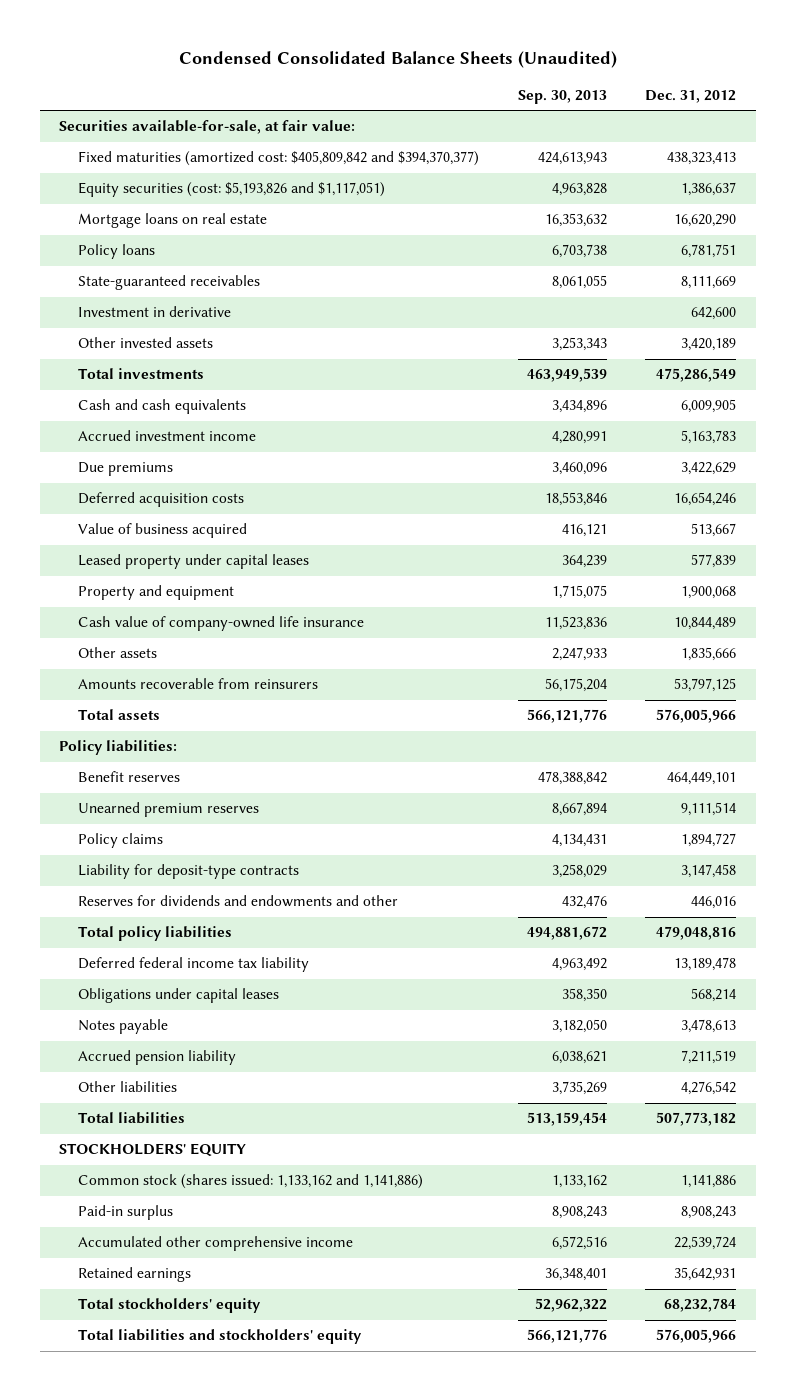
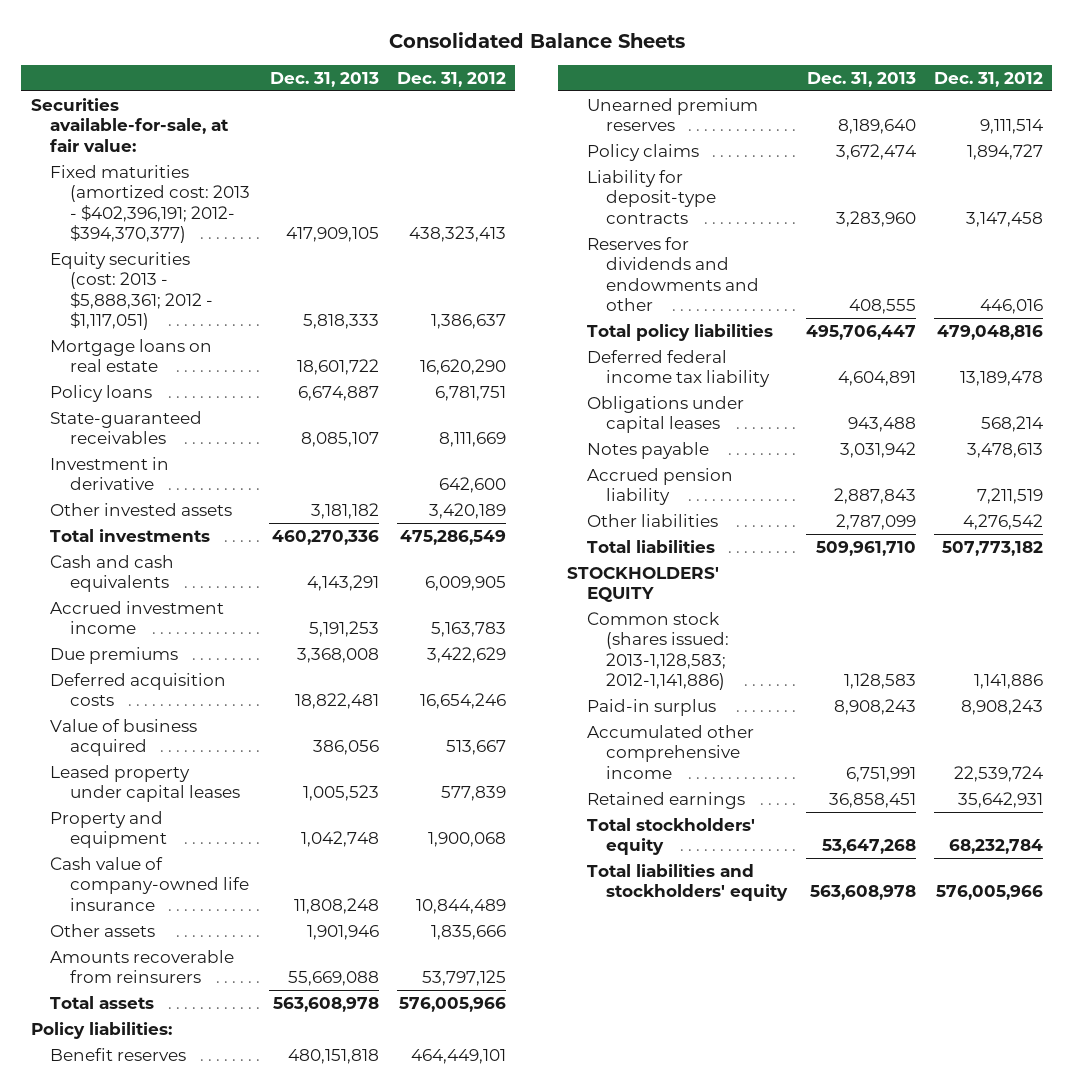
- Condensed Consolidated Balance Sheets (Unaudited)
+ Consolidated Balance Sheets
- | Sep. 30, 2013 | Dec. 31, 2012
+ | Dec. 31, 2013 | Dec. 31, 2012
- Fixed maturities (amortized cost: $405,809,842 and $394,370,377) | 424,613,943 | 438,323,413
- Equity securities (cost: $5,193,826 and $1,117,051) | 4,963,828 | 1,386,637
+ Fixed maturities (amortized cost: 2013 - $402,396,191; 2012- $394,370,377) | 417,909,105 | 438,323,413
+ Equity securities (cost: 2013 - $5,888,361; 2012 - $1,117,051) | 5,818,333 | 1,386,637
- Common stock (shares issued: 1,133,162 and 1,141,886) | 1,133,162 | 1,141,886
+ Common stock (shares issued: 2013-1,128,583; 2012-1,141,886) | 1,128,583 | 1,141,886

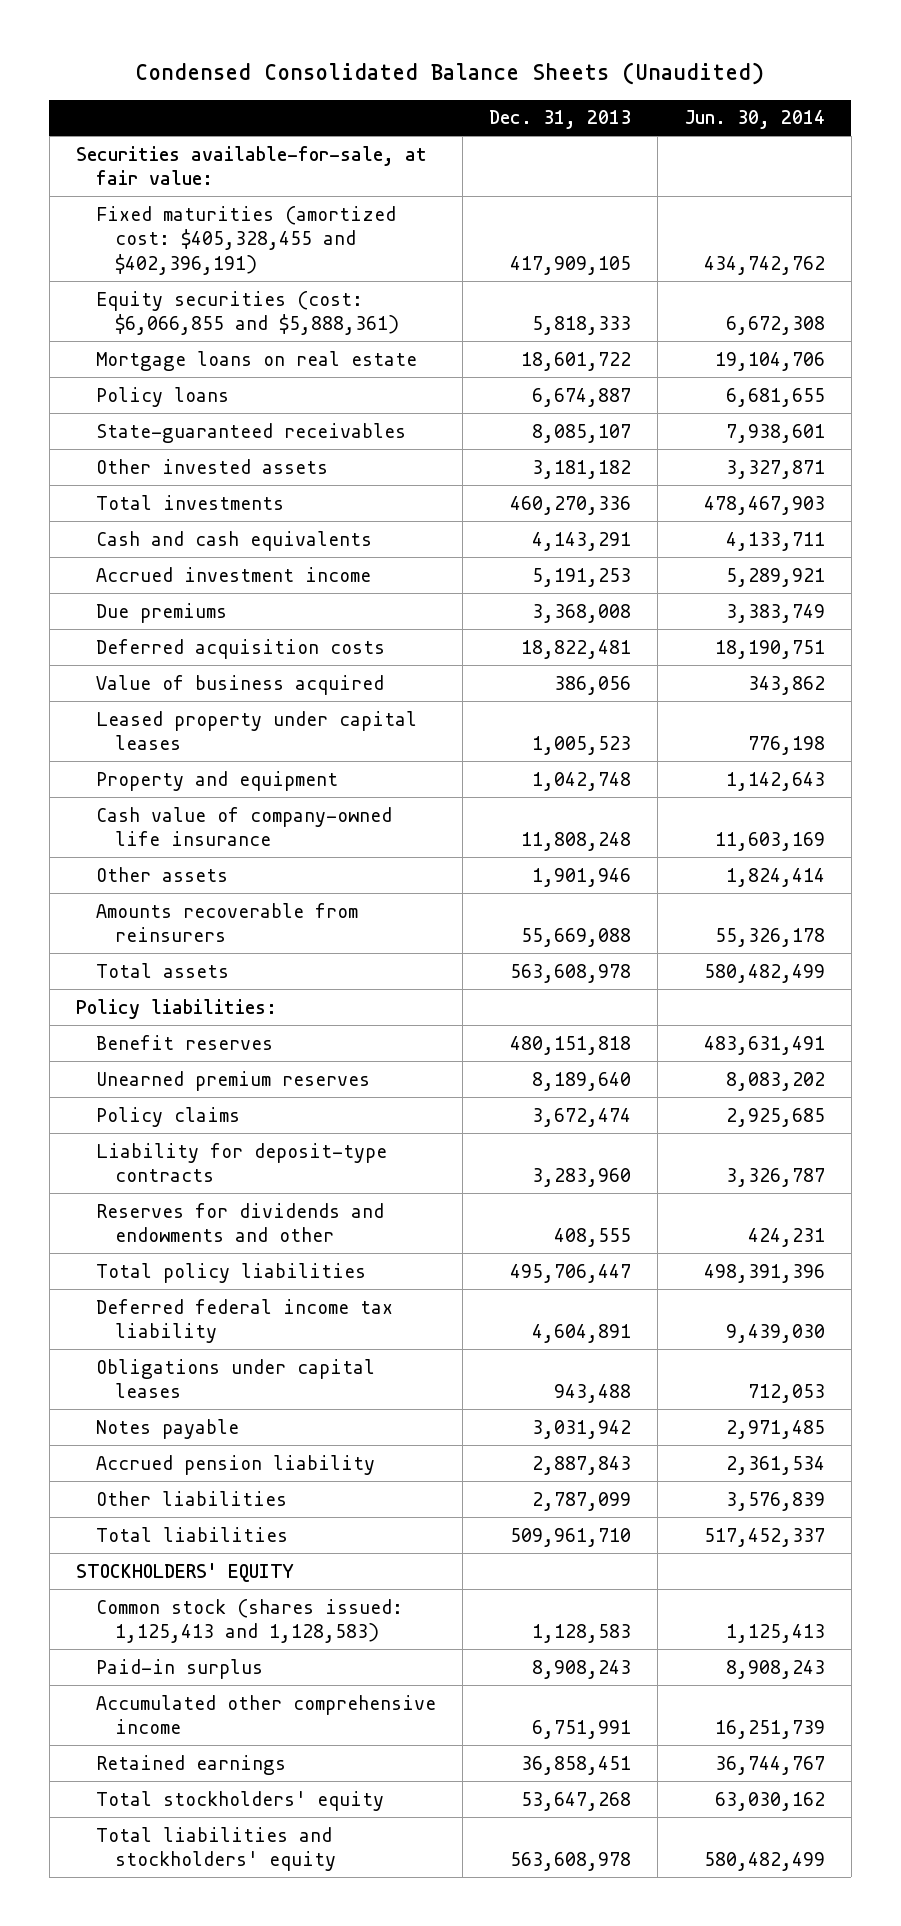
- Consolidated Balance Sheets
+ Condensed Consolidated Balance Sheets (Unaudited)
- | Dec. 31, 2013 | Dec. 31, 2012
+ | Dec. 31, 2013 | Jun. 30, 2014
- Fixed maturities (amortized cost: 2013 - $402,396,191; 2012- $394,370,377) | 417,909,105 | 438,323,413
- Equity securities (cost: 2013 - $5,888,361; 2012 - $1,117,051) | 5,818,333 | 1,386,637
+ Fixed maturities (amortized cost: $405,328,455 and $402,396,191) | 417,909,105 | 434,742,762
+ Equity securities (cost: $6,066,855 and $5,888,361) | 5,818,333 | 6,672,308
- Investment in derivative | | 642,600
- Common stock (shares issued: 2013-1,128,583; 2012-1,141,886) | 1,128,583 | 1,141,886
+ Common stock (shares issued: 1,125,413 and 1,128,583) | 1,128,583 | 1,125,413

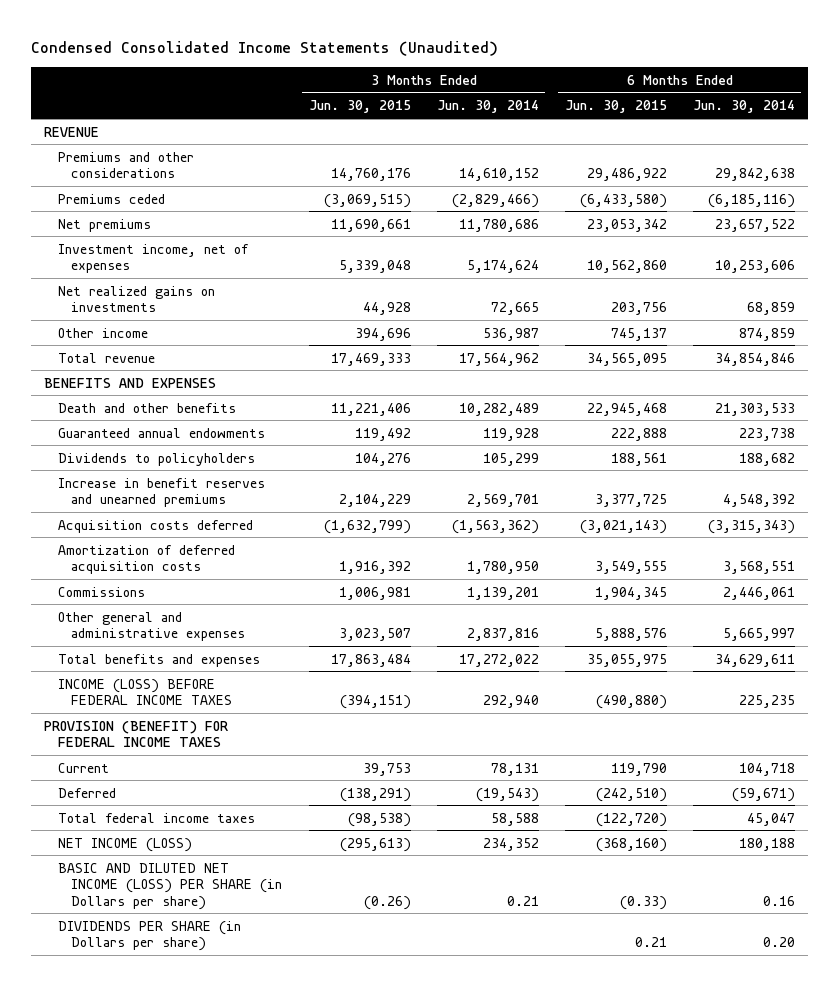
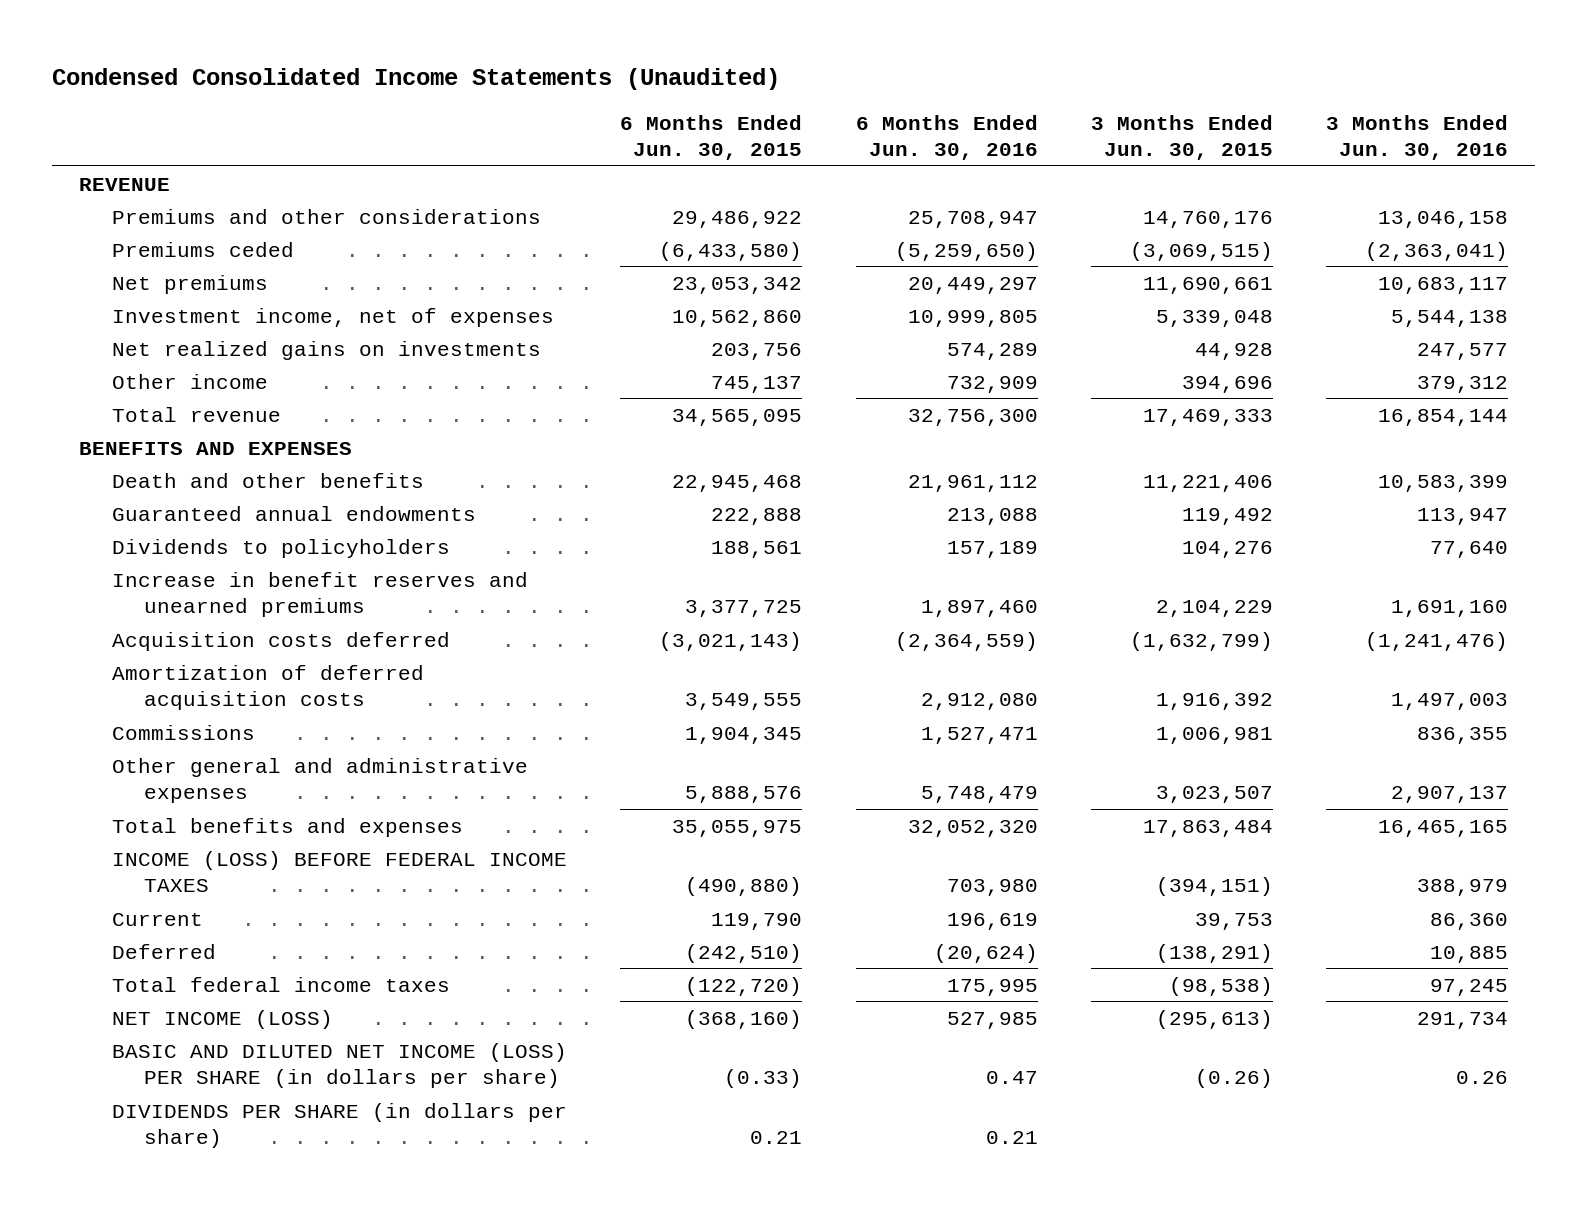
- | 3 Months Ended Jun. 30, 2015 | 3 Months Ended Jun. 30, 2014 | 6 Months Ended Jun. 30, 2015 | 6 Months Ended Jun. 30, 2014
+ | 6 Months Ended Jun. 30, 2015 | 6 Months Ended Jun. 30, 2016 | 3 Months Ended Jun. 30, 2015 | 3 Months Ended Jun. 30, 2016
- PROVISION (BENEFIT) FOR FEDERAL INCOME TAXES
- BASIC AND DILUTED NET INCOME (LOSS) PER SHARE (in Dollars per share) | (0.26) | 0.21 | (0.33) | 0.16
- DIVIDENDS PER SHARE (in Dollars per share) | | | 0.21 | 0.20
+ BASIC AND DILUTED NET INCOME (LOSS) PER SHARE (in dollars per share) | (0.33) | 0.47 | (0.26) | 0.26
+ DIVIDENDS PER SHARE (in dollars per share) | 0.21 | 0.21 | |

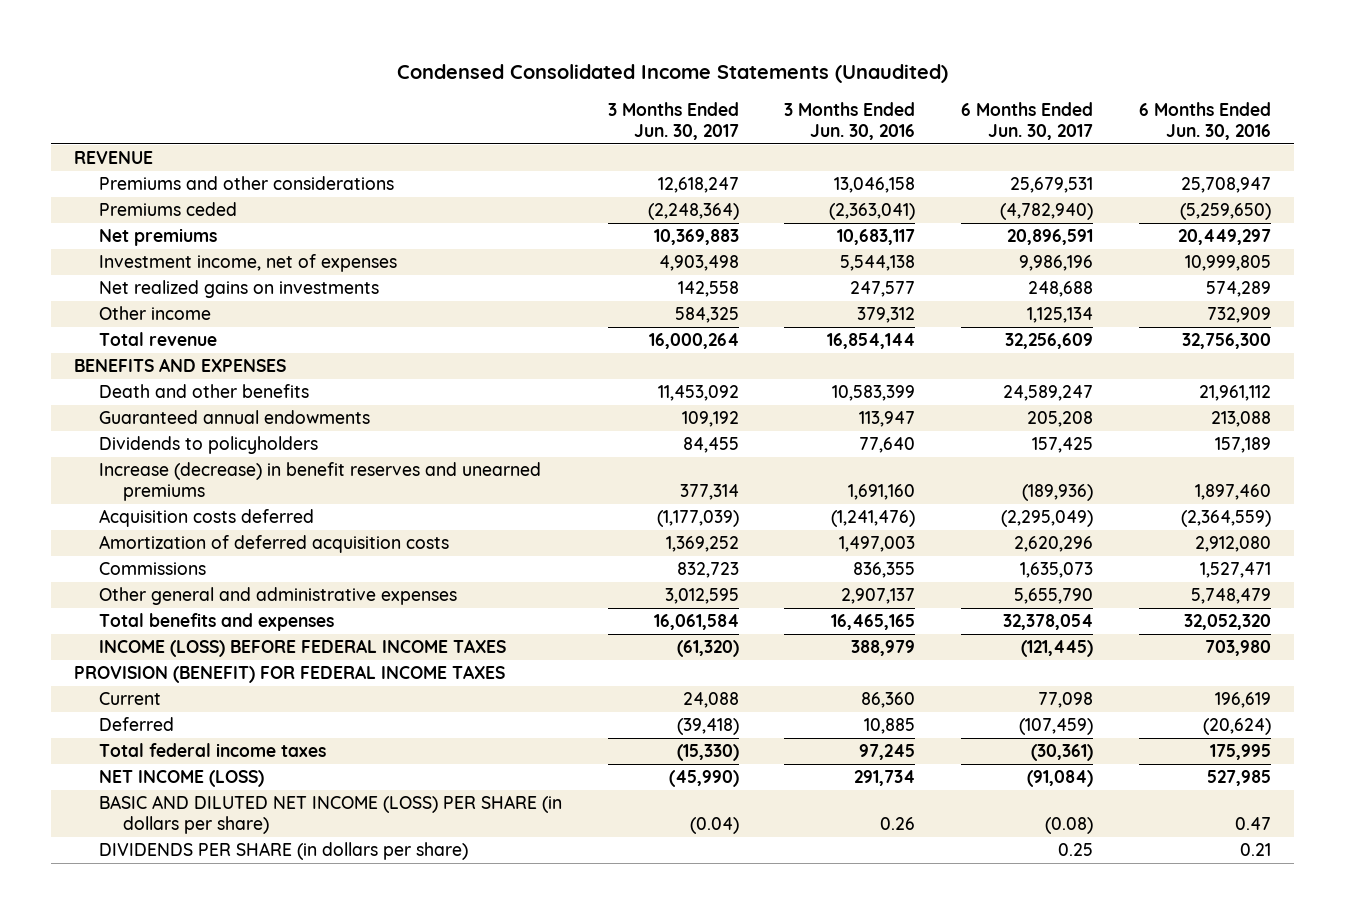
- | 6 Months Ended Jun. 30, 2015 | 6 Months Ended Jun. 30, 2016 | 3 Months Ended Jun. 30, 2015 | 3 Months Ended Jun. 30, 2016
+ | 3 Months Ended Jun. 30, 2017 | 3 Months Ended Jun. 30, 2016 | 6 Months Ended Jun. 30, 2017 | 6 Months Ended Jun. 30, 2016
- Increase in benefit reserves and unearned premiums | 3,377,725 | 1,897,460 | 2,104,229 | 1,691,160
+ Increase (decrease) in benefit reserves and unearned premiums | 377,314 | 1,691,160 | (189,936) | 1,897,460
+ PROVISION (BENEFIT) FOR FEDERAL INCOME TAXES

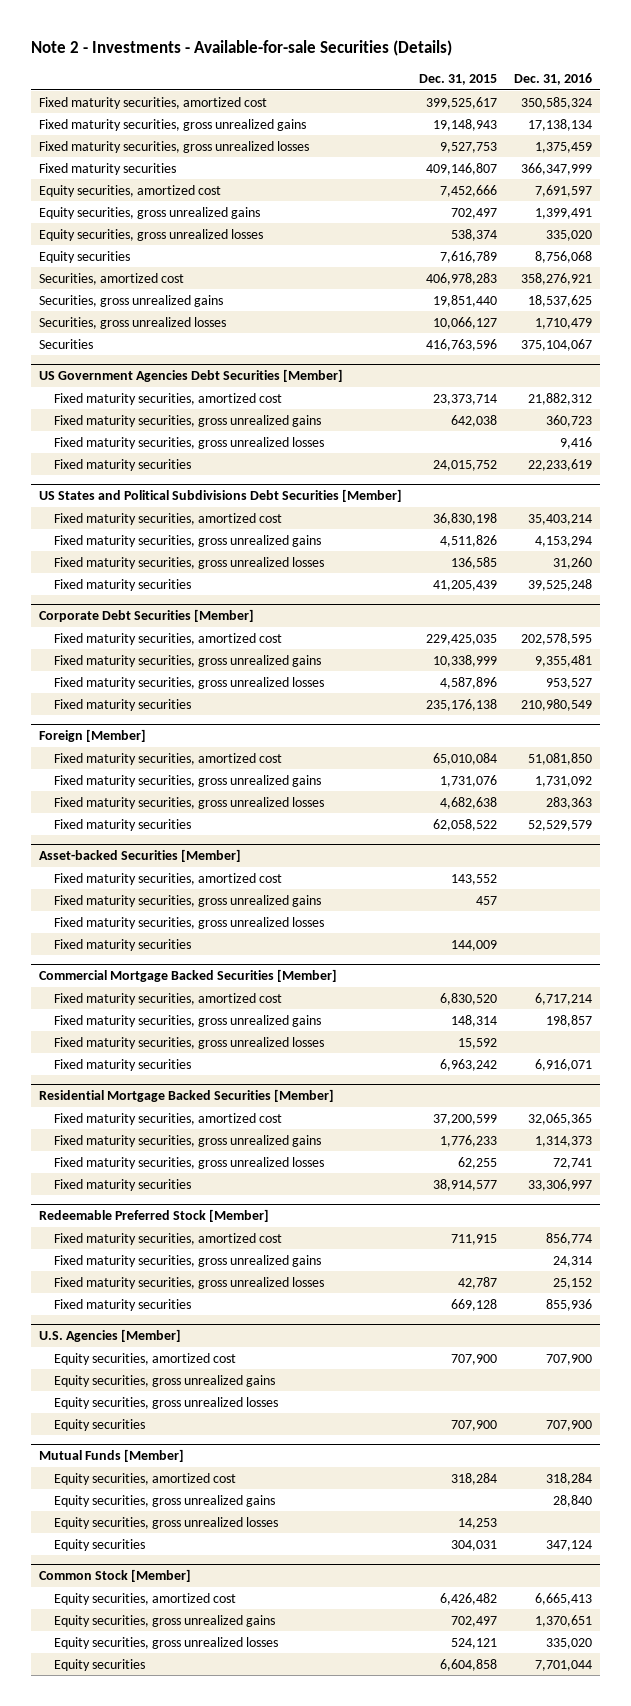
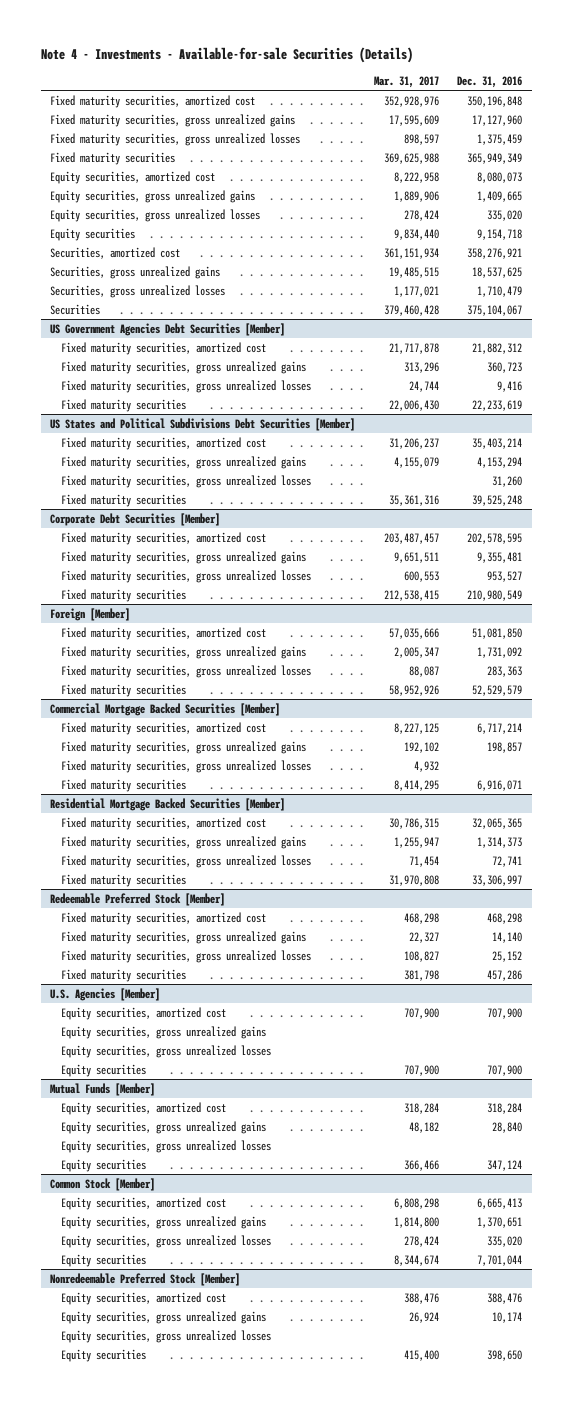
- Note 2 - Investments - Available-for-sale Securities (Details)
+ Note 4 - Investments - Available-for-sale Securities (Details)
- | Dec. 31, 2015 | Dec. 31, 2016
+ | Mar. 31, 2017 | Dec. 31, 2016
- Fixed maturity securities, amortized cost | 399,525,617 | 350,585,324
- Fixed maturity securities, gross unrealized gains | 19,148,943 | 17,138,134
+ Fixed maturity securities, amortized cost | 352,928,976 | 350,196,848
+ Fixed maturity securities, gross unrealized gains | 17,595,609 | 17,127,960
- Fixed maturity securities | 409,146,807 | 366,347,999
- Equity securities, amortized cost | 7,452,666 | 7,691,597
- Equity securities, gross unrealized gains | 702,497 | 1,399,491
+ Fixed maturity securities | 369,625,988 | 365,949,349
+ Equity securities, amortized cost | 8,222,958 | 8,080,073
+ Equity securities, gross unrealized gains | 1,889,906 | 1,409,665
- Equity securities | 7,616,789 | 8,756,068
+ Equity securities | 9,834,440 | 9,154,718
- Asset-backed Securities [Member]
- Fixed maturity securities, amortized cost | 143,552 |
- Fixed maturity securities, gross unrealized gains | 457 |
- Fixed maturity securities, gross unrealized losses
- Fixed maturity securities | 144,009 |
@ Redeemable Preferred Stock [Member]
- Fixed maturity securities, amortized cost | 711,915 | 856,774
- Fixed maturity securities, gross unrealized gains | | 24,314
+ Fixed maturity securities, amortized cost | 468,298 | 468,298
+ Fixed maturity securities, gross unrealized gains | 22,327 | 14,140
- Fixed maturity securities | 669,128 | 855,936
+ Fixed maturity securities | 381,798 | 457,286
+ Nonredeemable Preferred Stock [Member]
+ Equity securities, amortized cost | 388,476 | 388,476
+ Equity securities, gross unrealized gains | 26,924 | 10,174
+ Equity securities, gross unrealized losses
+ Equity securities | 415,400 | 398,650

